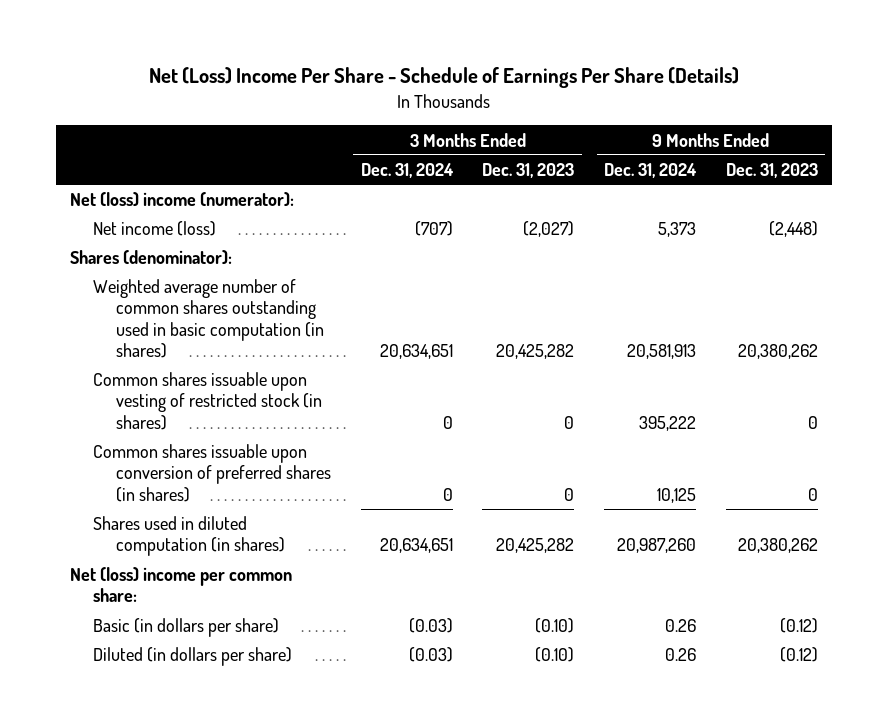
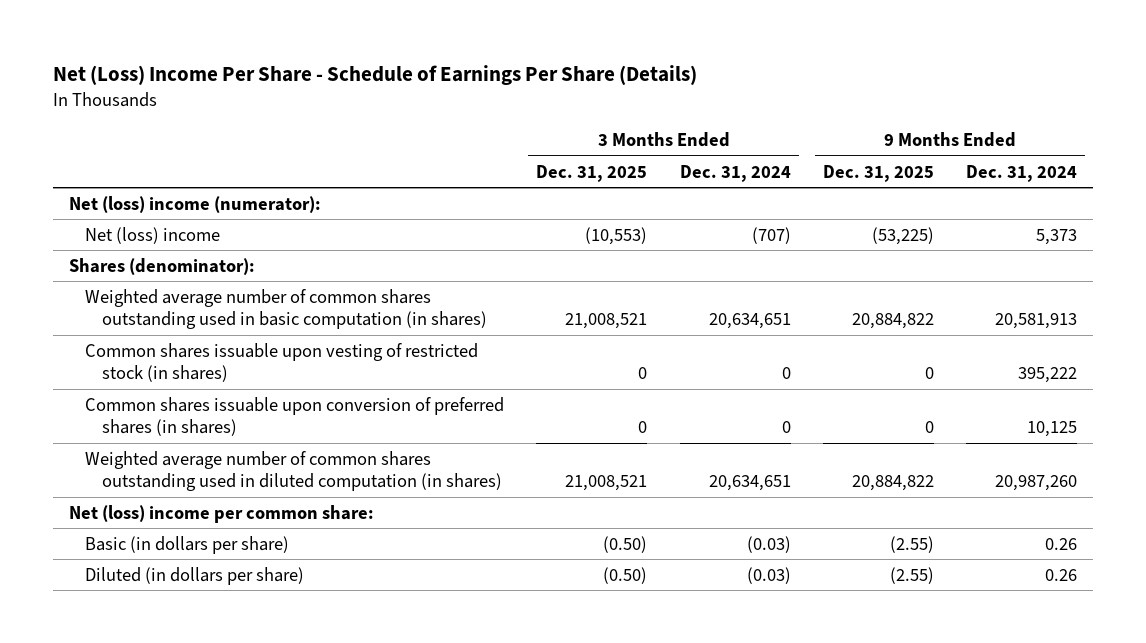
- | 3 Months Ended Dec. 31, 2024 | 3 Months Ended Dec. 31, 2023 | 9 Months Ended Dec. 31, 2024 | 9 Months Ended Dec. 31, 2023
+ | 3 Months Ended Dec. 31, 2025 | 3 Months Ended Dec. 31, 2024 | 9 Months Ended Dec. 31, 2025 | 9 Months Ended Dec. 31, 2024
- Net income (loss) | (707) | (2,027) | 5,373 | (2,448)
+ Net (loss) income | (10,553) | (707) | (53,225) | 5,373
- Shares used in diluted computation (in shares) | 20,634,651 | 20,425,282 | 20,987,260 | 20,380,262
+ Weighted average number of common shares outstanding used in diluted computation (in shares) | 21,008,521 | 20,634,651 | 20,884,822 | 20,987,260

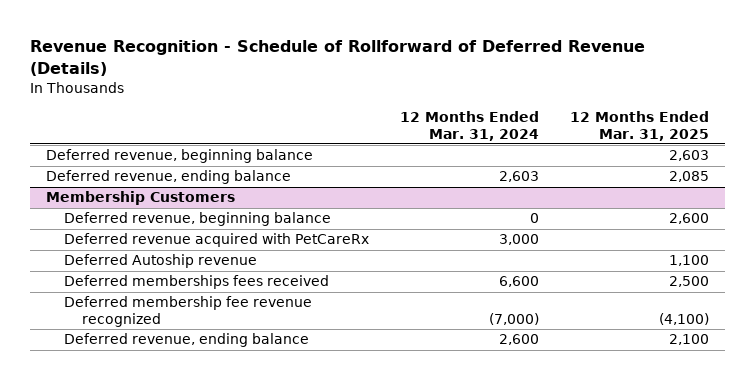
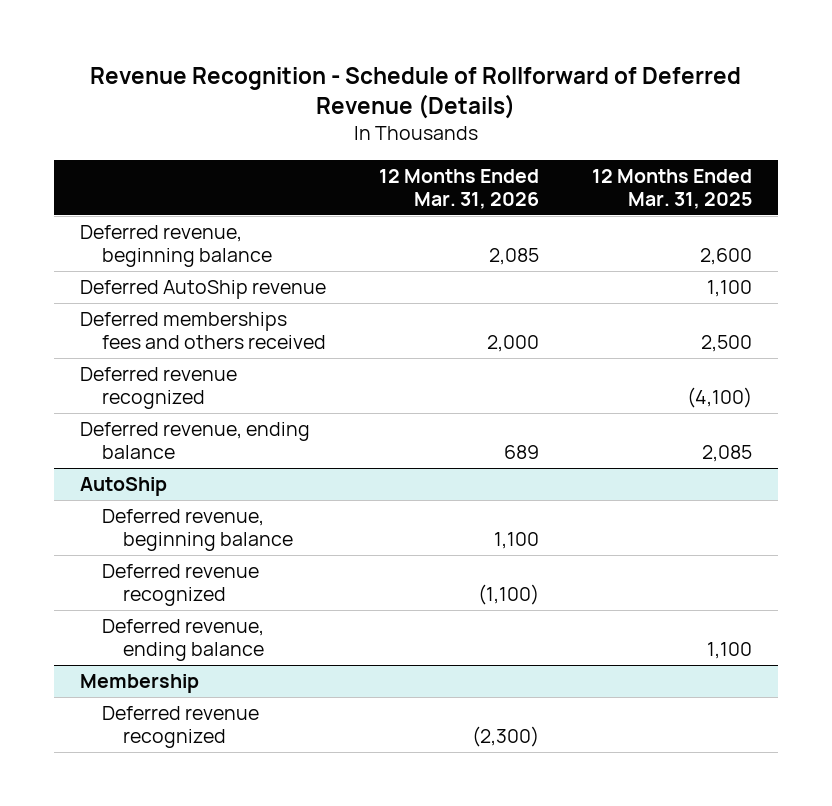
- | 12 Months Ended Mar. 31, 2024 | 12 Months Ended Mar. 31, 2025
+ | 12 Months Ended Mar. 31, 2026 | 12 Months Ended Mar. 31, 2025
- Deferred revenue, beginning balance | | 2,603
- Membership Customers
- Deferred revenue acquired with PetCareRx | 3,000 |
- Deferred Autoship revenue | | 1,100
- Deferred memberships fees received | 6,600 | 2,500
- Deferred membership fee revenue recognized | (7,000) | (4,100)
- Deferred revenue, ending balance | 2,600 | 2,100
+ Deferred AutoShip revenue | | 1,100
+ Deferred memberships fees and others received | 2,000 | 2,500
+ Deferred revenue recognized | | (4,100)
moved down: Deferred revenue, ending balance | 689 | 2,085
+ AutoShip
+ Deferred revenue, beginning balance | 1,100 |
+ Deferred revenue recognized | (1,100) |
+ Deferred revenue, ending balance | | 1,100
+ Membership
+ Deferred revenue recognized | (2,300) |

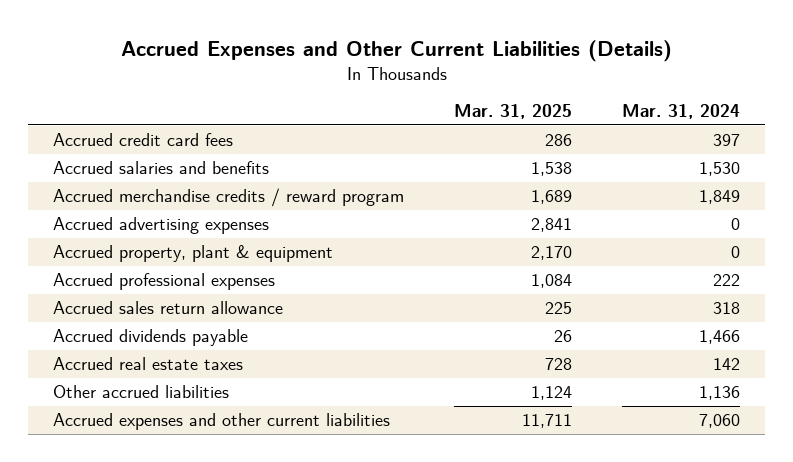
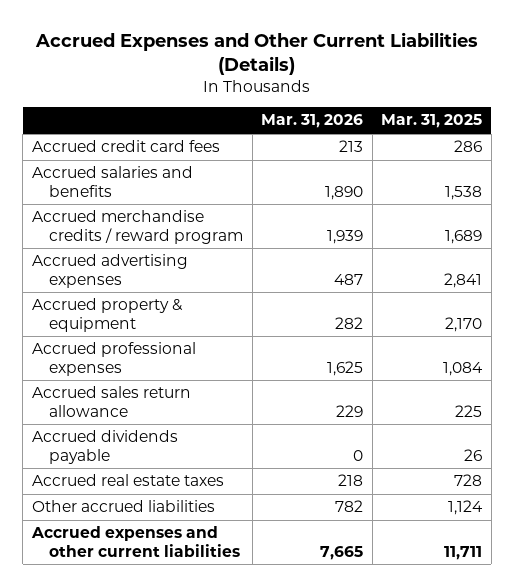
- | Mar. 31, 2025 | Mar. 31, 2024
+ | Mar. 31, 2026 | Mar. 31, 2025
- Accrued property, plant & equipment | 2,170 | 0
+ Accrued property & equipment | 282 | 2,170

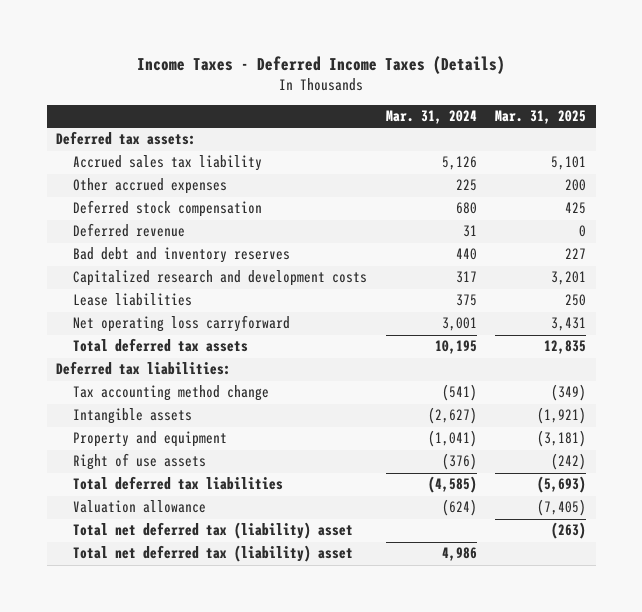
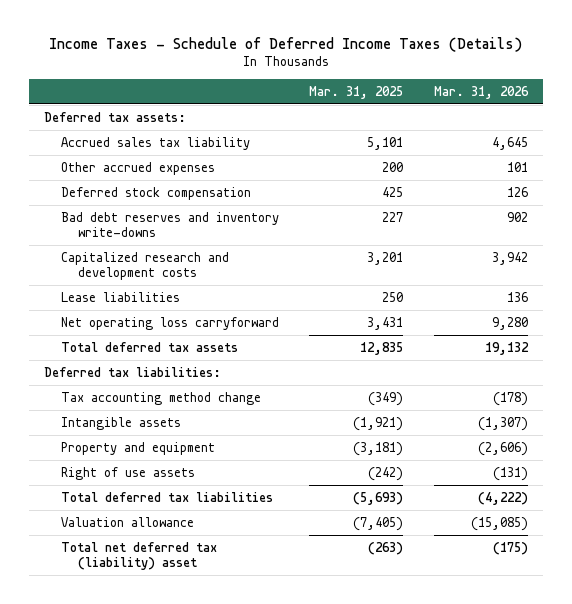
- Income Taxes - Deferred Income Taxes (Details)
+ Income Taxes - Schedule of Deferred Income Taxes (Details)
- | Mar. 31, 2024 | Mar. 31, 2025
+ | Mar. 31, 2025 | Mar. 31, 2026
- Deferred revenue | 31 | 0
- Bad debt and inventory reserves | 440 | 227
+ Bad debt reserves and inventory write-downs | 227 | 902
- Total net deferred tax (liability) asset | 4,986 |

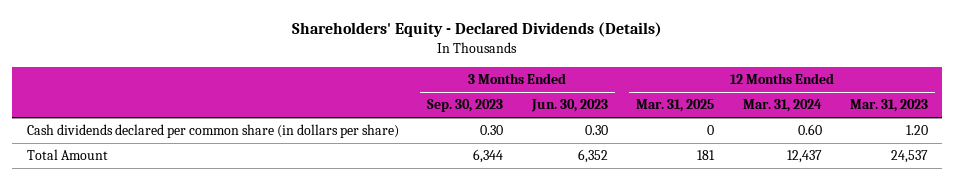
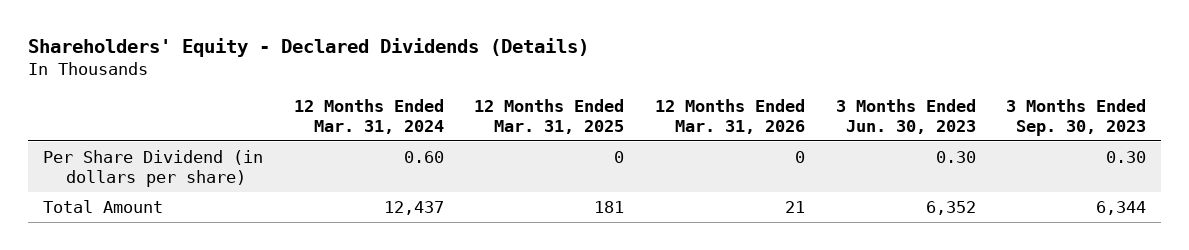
- | 3 Months Ended Sep. 30, 2023 | 3 Months Ended Jun. 30, 2023 | 12 Months Ended Mar. 31, 2025 | 12 Months Ended Mar. 31, 2024 | 12 Months Ended Mar. 31, 2023
+ | 12 Months Ended Mar. 31, 2024 | 12 Months Ended Mar. 31, 2025 | 12 Months Ended Mar. 31, 2026 | 3 Months Ended Jun. 30, 2023 | 3 Months Ended Sep. 30, 2023
- Cash dividends declared per common share (in dollars per share) | 0.30 | 0.30 | 0 | 0.60 | 1.20
+ Per Share Dividend (in dollars per share) | 0.60 | 0 | 0 | 0.30 | 0.30

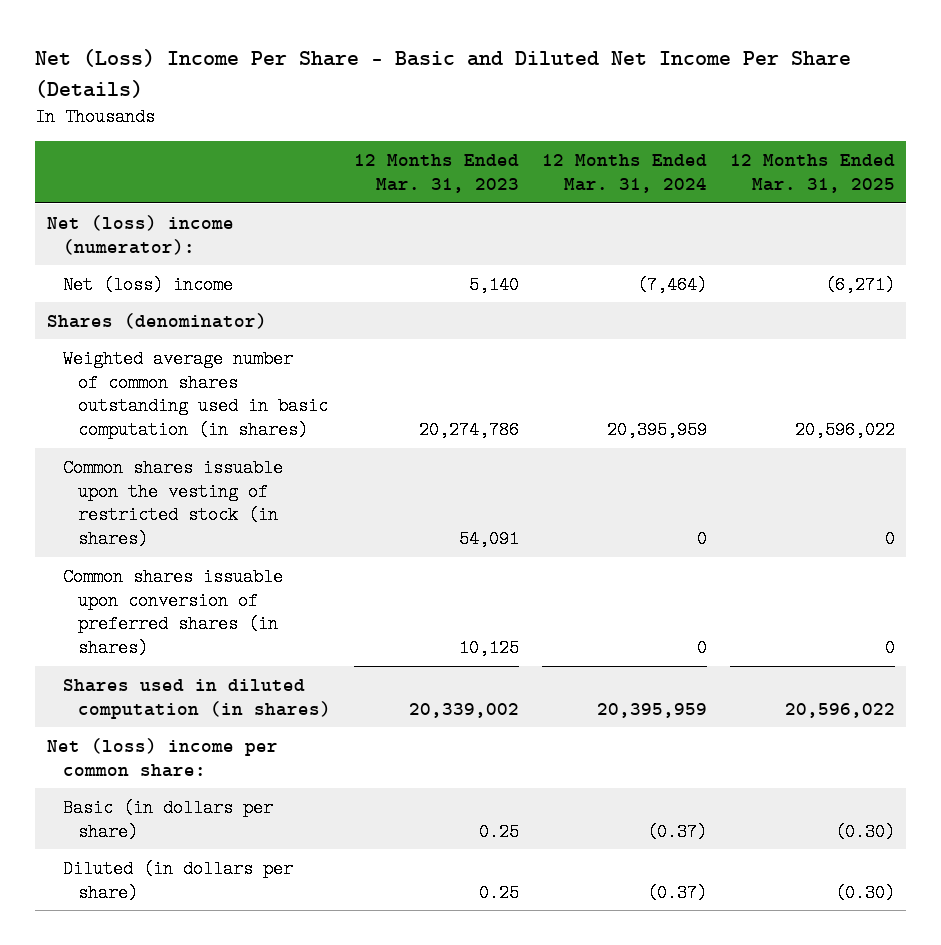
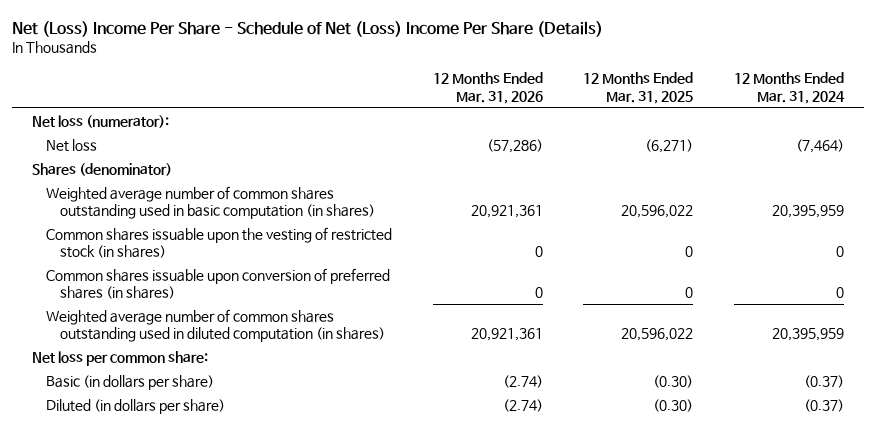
- Net (Loss) Income Per Share - Basic and Diluted Net Income Per Share (Details)
+ Net (Loss) Income Per Share - Schedule of Net (Loss) Income Per Share (Details)
- | 12 Months Ended Mar. 31, 2023 | 12 Months Ended Mar. 31, 2024 | 12 Months Ended Mar. 31, 2025
+ | 12 Months Ended Mar. 31, 2026 | 12 Months Ended Mar. 31, 2025 | 12 Months Ended Mar. 31, 2024
- Net (loss) income (numerator):
- Net (loss) income | 5,140 | (7,464) | (6,271)
+ Net loss (numerator):
+ Net loss | (57,286) | (6,271) | (7,464)
- Shares used in diluted computation (in shares) | 20,339,002 | 20,395,959 | 20,596,022
- Net (loss) income per common share:
+ Weighted average number of common shares outstanding used in diluted computation (in shares) | 20,921,361 | 20,596,022 | 20,395,959
+ Net loss per common share:

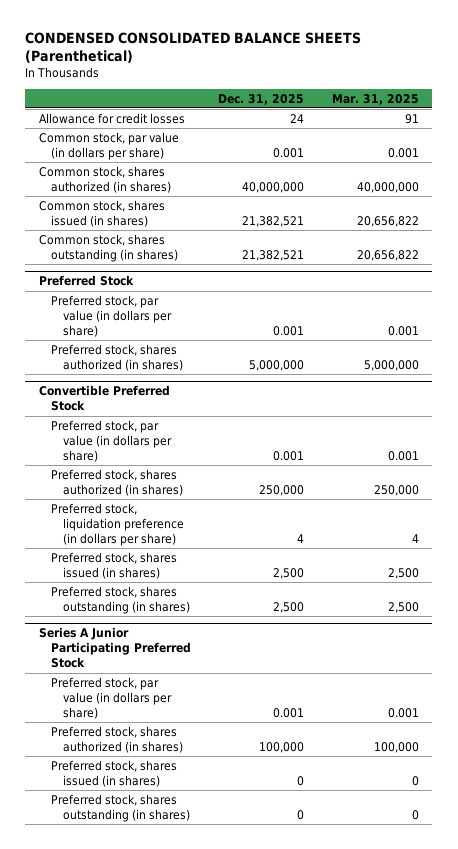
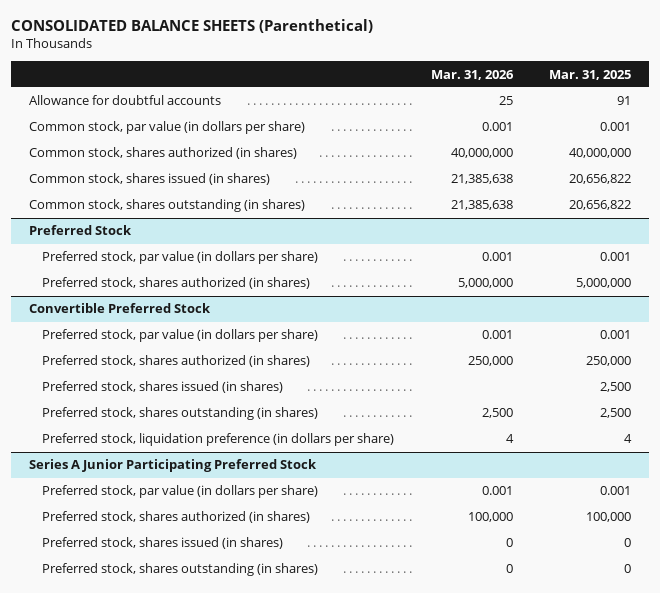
- CONDENSED CONSOLIDATED BALANCE SHEETS (Parenthetical)
+ CONSOLIDATED BALANCE SHEETS (Parenthetical)
- | Dec. 31, 2025 | Mar. 31, 2025
+ | Mar. 31, 2026 | Mar. 31, 2025
- Allowance for credit losses | 24 | 91
+ Allowance for doubtful accounts | 25 | 91
@ Convertible Preferred Stock
moved down: Preferred stock, liquidation preference (in dollars per share) | 4 | 4

